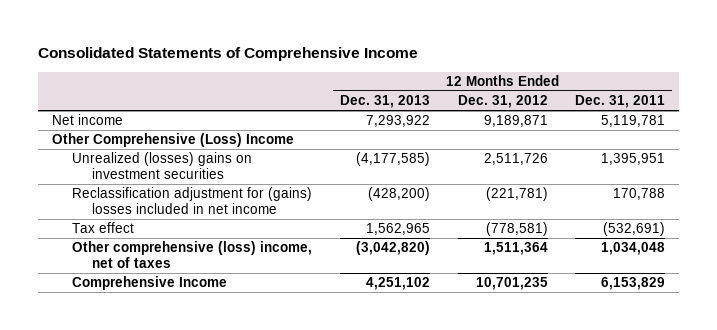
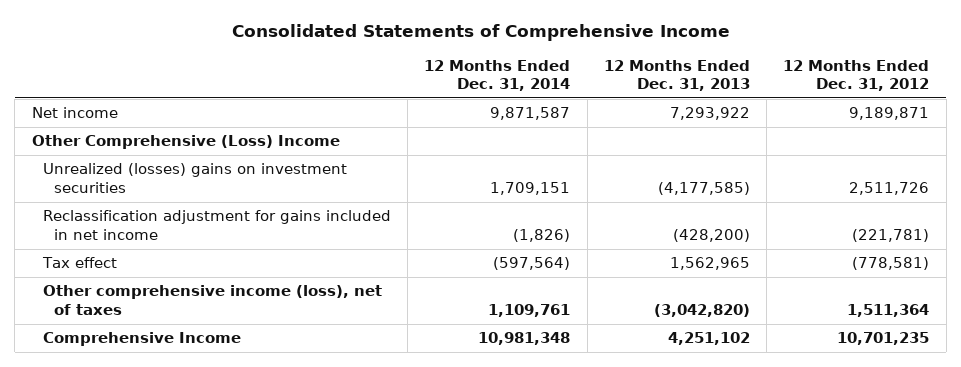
- | 12 Months Ended Dec. 31, 2013 | 12 Months Ended Dec. 31, 2012 | 12 Months Ended Dec. 31, 2011
+ | 12 Months Ended Dec. 31, 2014 | 12 Months Ended Dec. 31, 2013 | 12 Months Ended Dec. 31, 2012
- Reclassification adjustment for (gains) losses included in net income | (428,200) | (221,781) | 170,788
+ Reclassification adjustment for gains included in net income | (1,826) | (428,200) | (221,781)
- Other comprehensive (loss) income, net of taxes | (3,042,820) | 1,511,364 | 1,034,048
+ Other comprehensive income (loss), net of taxes | 1,109,761 | (3,042,820) | 1,511,364

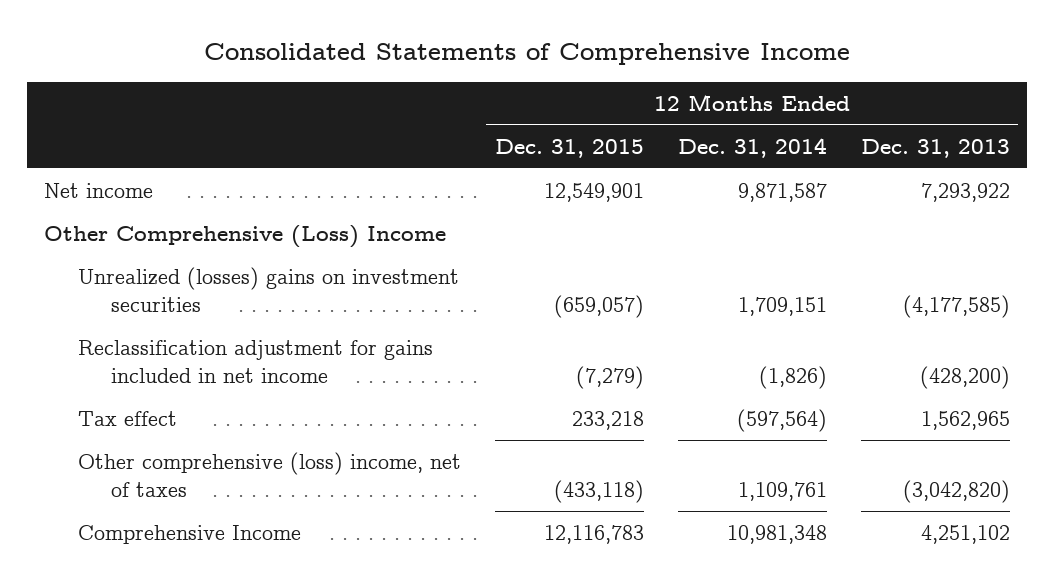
- | 12 Months Ended Dec. 31, 2014 | 12 Months Ended Dec. 31, 2013 | 12 Months Ended Dec. 31, 2012
+ | 12 Months Ended Dec. 31, 2015 | 12 Months Ended Dec. 31, 2014 | 12 Months Ended Dec. 31, 2013
- Other comprehensive income (loss), net of taxes | 1,109,761 | (3,042,820) | 1,511,364
+ Other comprehensive (loss) income, net of taxes | (433,118) | 1,109,761 | (3,042,820)

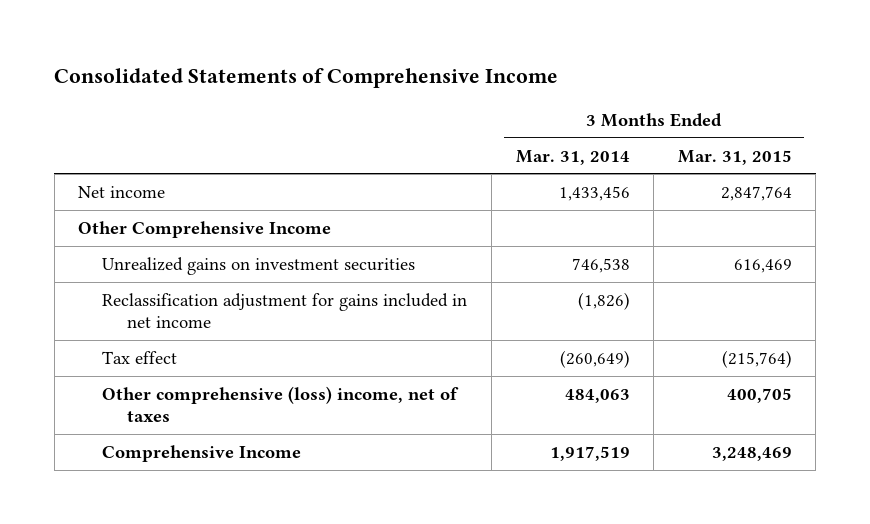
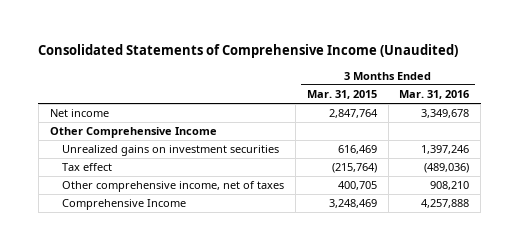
- Consolidated Statements of Comprehensive Income
+ Consolidated Statements of Comprehensive Income (Unaudited)
- | 3 Months Ended Mar. 31, 2014 | 3 Months Ended Mar. 31, 2015
+ | 3 Months Ended Mar. 31, 2015 | 3 Months Ended Mar. 31, 2016
- Reclassification adjustment for gains included in net income | (1,826) |
- Other comprehensive (loss) income, net of taxes | 484,063 | 400,705
+ Other comprehensive income, net of taxes | 400,705 | 908,210

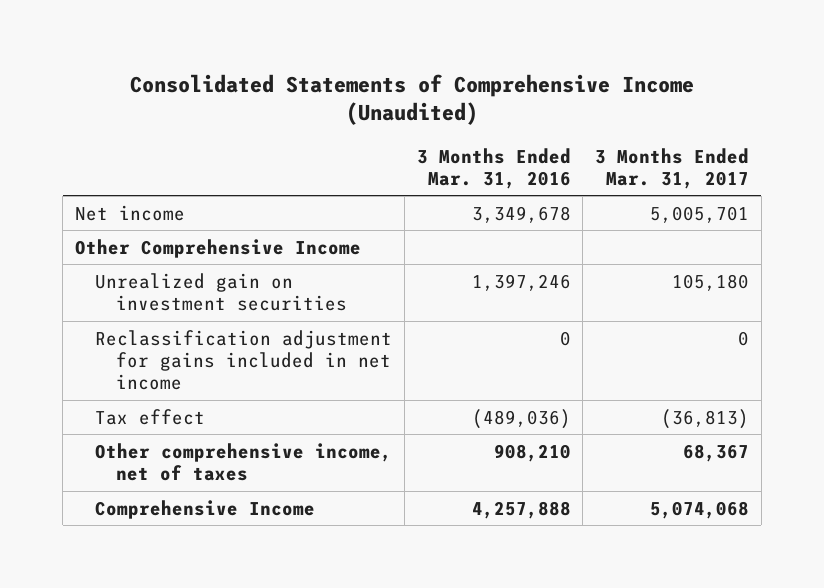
- | 3 Months Ended Mar. 31, 2015 | 3 Months Ended Mar. 31, 2016
+ | 3 Months Ended Mar. 31, 2016 | 3 Months Ended Mar. 31, 2017
- Unrealized gains on investment securities | 616,469 | 1,397,246
+ Unrealized gain on investment securities | 1,397,246 | 105,180
+ Reclassification adjustment for gains included in net income | 0 | 0

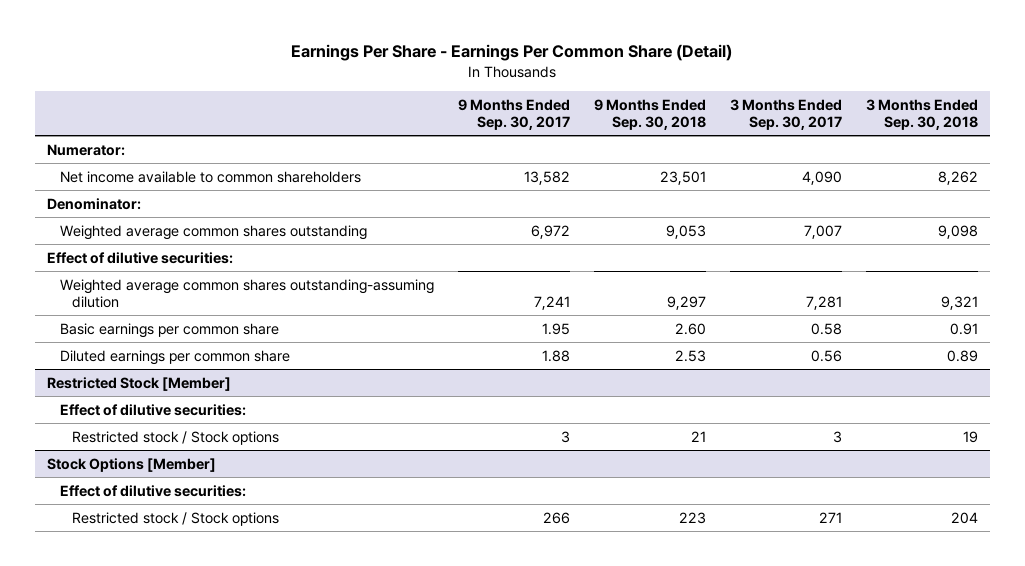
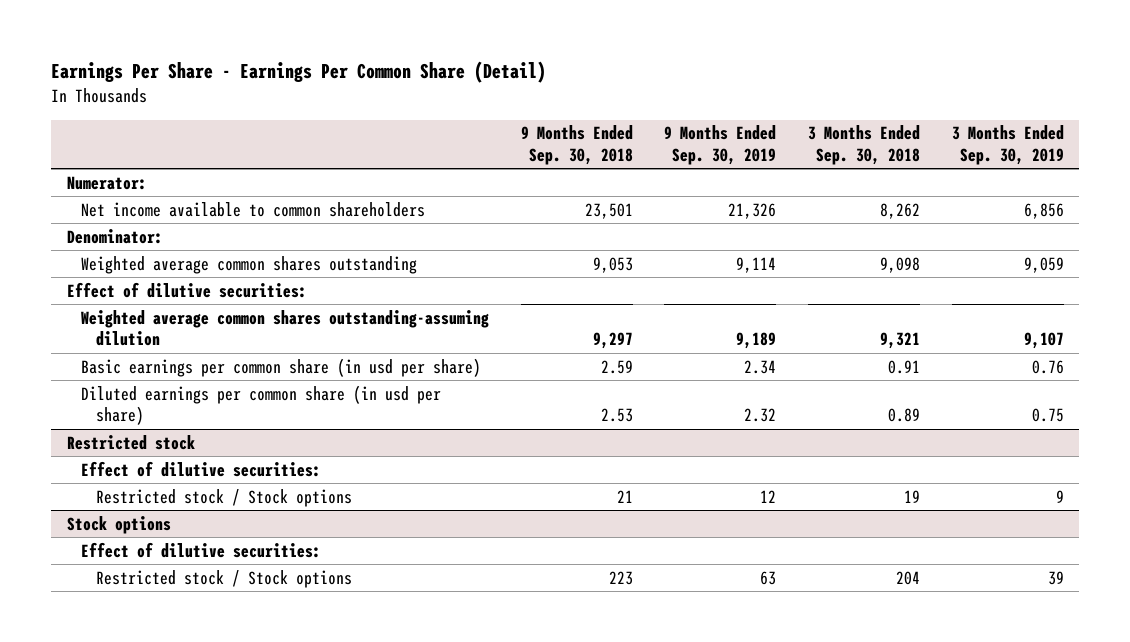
- | 9 Months Ended Sep. 30, 2017 | 9 Months Ended Sep. 30, 2018 | 3 Months Ended Sep. 30, 2017 | 3 Months Ended Sep. 30, 2018
+ | 9 Months Ended Sep. 30, 2018 | 9 Months Ended Sep. 30, 2019 | 3 Months Ended Sep. 30, 2018 | 3 Months Ended Sep. 30, 2019
- Basic earnings per common share | 1.95 | 2.60 | 0.58 | 0.91
- Diluted earnings per common share | 1.88 | 2.53 | 0.56 | 0.89
- Restricted Stock [Member]
+ Basic earnings per common share (in usd per share) | 2.59 | 2.34 | 0.91 | 0.76
+ Diluted earnings per common share (in usd per share) | 2.53 | 2.32 | 0.89 | 0.75
+ Restricted stock
- Stock Options [Member]
+ Stock options

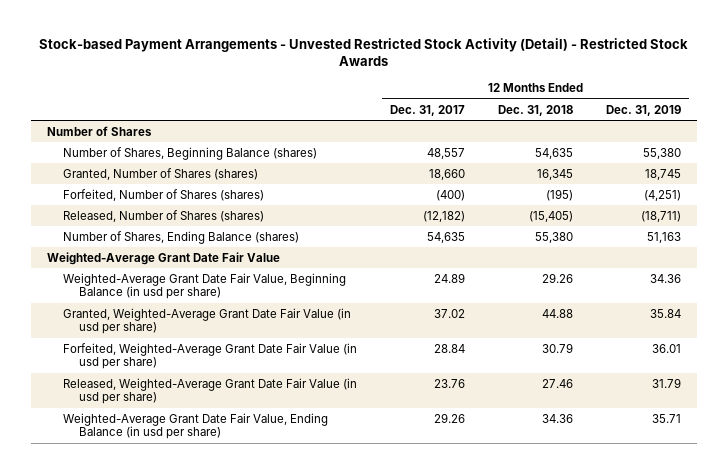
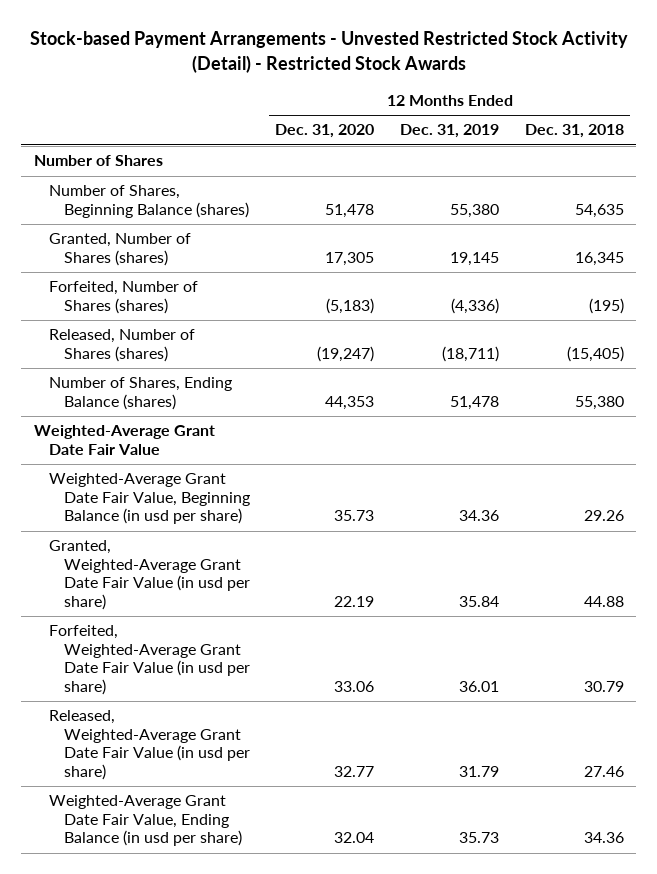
- | 12 Months Ended Dec. 31, 2017 | 12 Months Ended Dec. 31, 2018 | 12 Months Ended Dec. 31, 2019
+ | 12 Months Ended Dec. 31, 2020 | 12 Months Ended Dec. 31, 2019 | 12 Months Ended Dec. 31, 2018
- Granted, Number of Shares (shares) | 18,660 | 16,345 | 18,745
- Forfeited, Number of Shares (shares) | (400) | (195) | (4,251)
+ Granted, Number of Shares (shares) | 17,305 | 19,145 | 16,345
+ Forfeited, Number of Shares (shares) | (5,183) | (4,336) | (195)
- Number of Shares, Ending Balance (shares) | 54,635 | 55,380 | 51,163
+ Number of Shares, Ending Balance (shares) | 44,353 | 51,478 | 55,380
- Weighted-Average Grant Date Fair Value, Ending Balance (in usd per share) | 29.26 | 34.36 | 35.71
+ Weighted-Average Grant Date Fair Value, Ending Balance (in usd per share) | 32.04 | 35.73 | 34.36

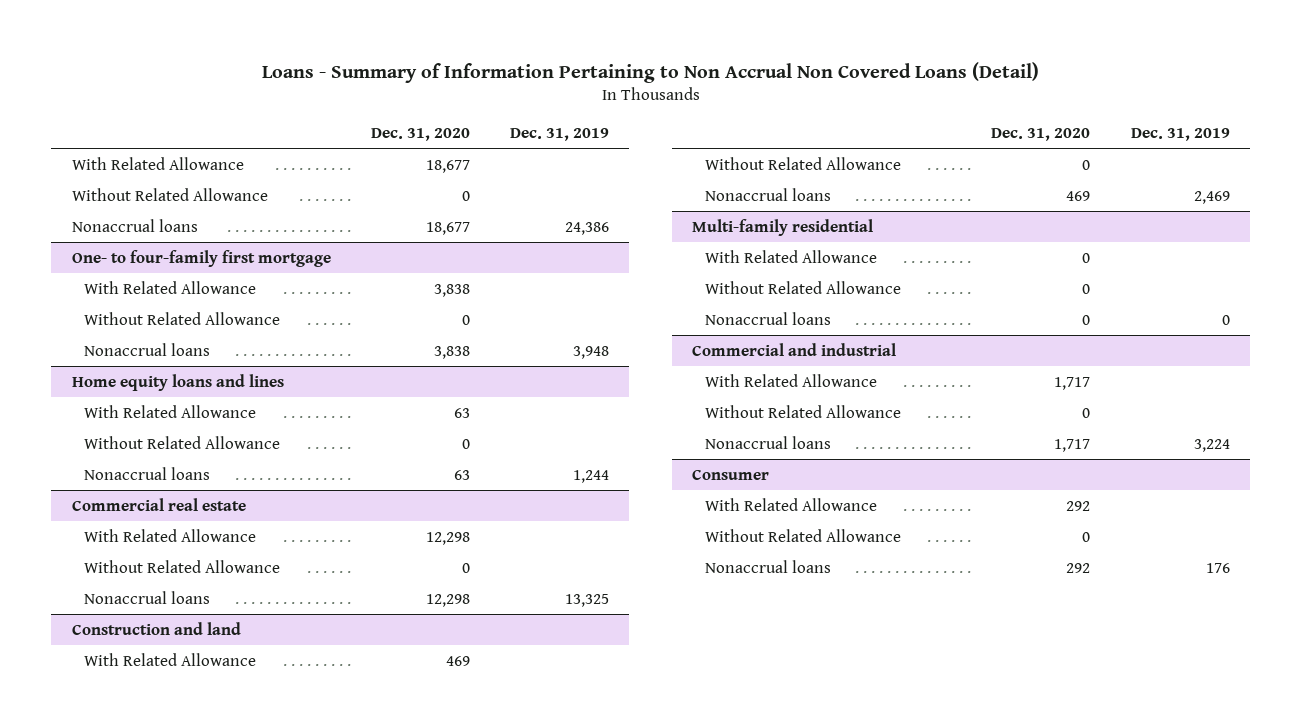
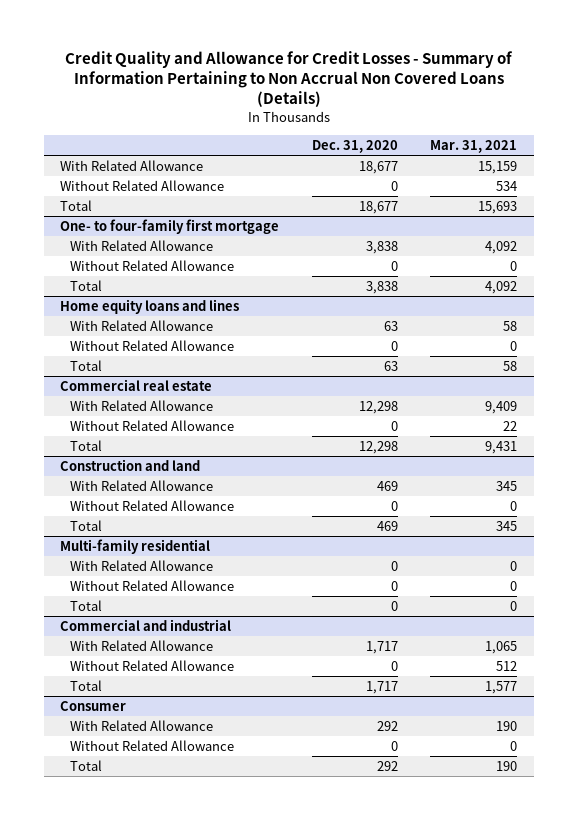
- Loans - Summary of Information Pertaining to Non Accrual Non Covered Loans (Detail)
+ Credit Quality and Allowance for Credit Losses - Summary of Information Pertaining to Non Accrual Non Covered Loans (Details)
- | Dec. 31, 2020 | Dec. 31, 2019
+ | Dec. 31, 2020 | Mar. 31, 2021
- Nonaccrual loans | 18,677 | 24,386
+ Total | 18,677 | 15,693
@ One- to four-family first mortgage
- Nonaccrual loans | 3,838 | 3,948
+ Total | 3,838 | 4,092
@ Home equity loans and lines
- Nonaccrual loans | 63 | 1,244
+ Total | 63 | 58
@ Commercial real estate
- Nonaccrual loans | 12,298 | 13,325
+ Total | 12,298 | 9,431
@ Construction and land
- Nonaccrual loans | 469 | 2,469
+ Total | 469 | 345
@ Multi-family residential
- Nonaccrual loans | 0 | 0
+ Total | 0 | 0
@ Commercial and industrial
- Nonaccrual loans | 1,717 | 3,224
+ Total | 1,717 | 1,577
@ Consumer
- Nonaccrual loans | 292 | 176
+ Total | 292 | 190

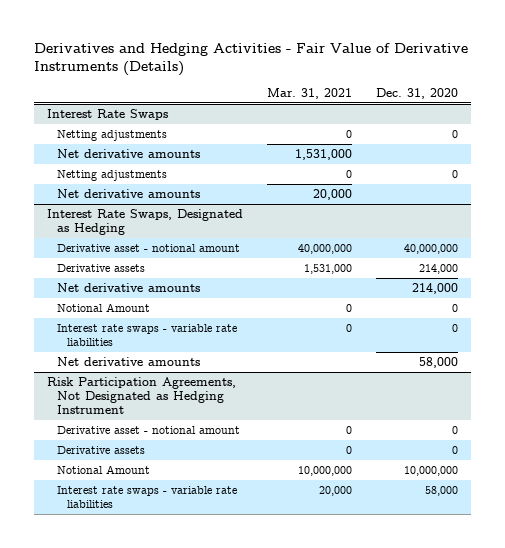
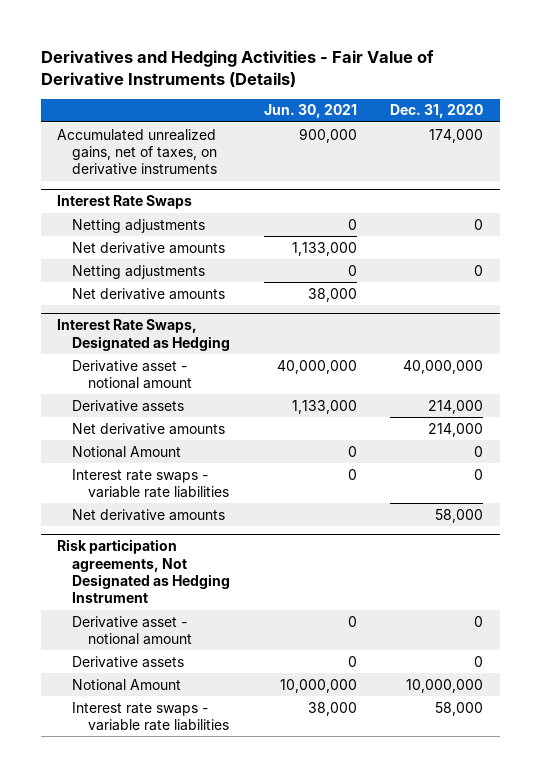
- | Mar. 31, 2021 | Dec. 31, 2020
+ | Jun. 30, 2021 | Dec. 31, 2020
+ Accumulated unrealized gains, net of taxes, on derivative instruments | 900,000 | 174,000
- Risk Participation Agreements, Not Designated as Hedging Instrument
+ Risk participation agreements, Not Designated as Hedging Instrument

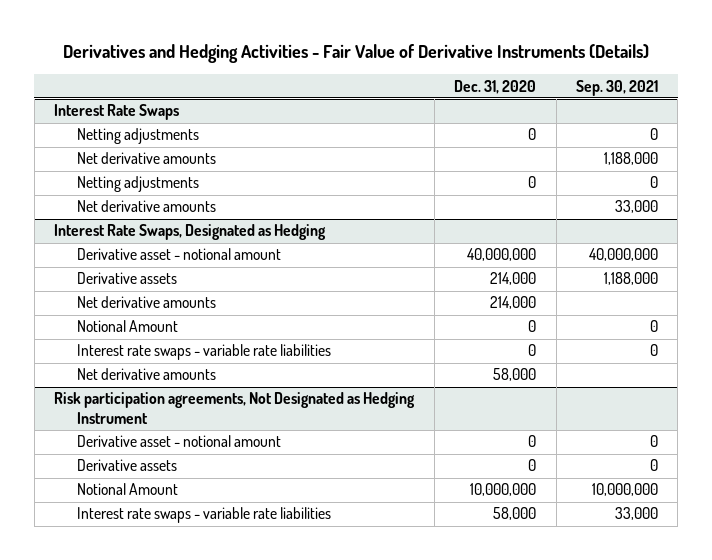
- | Jun. 30, 2021 | Dec. 31, 2020
+ | Dec. 31, 2020 | Sep. 30, 2021
- Accumulated unrealized gains, net of taxes, on derivative instruments | 900,000 | 174,000

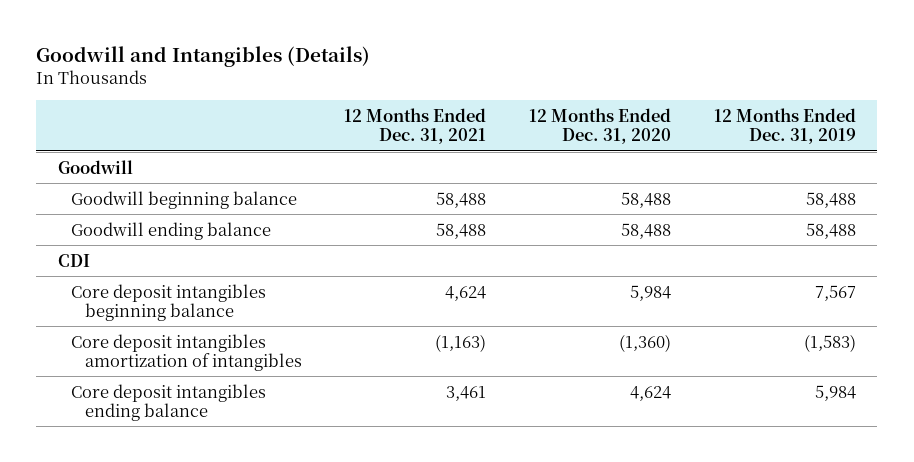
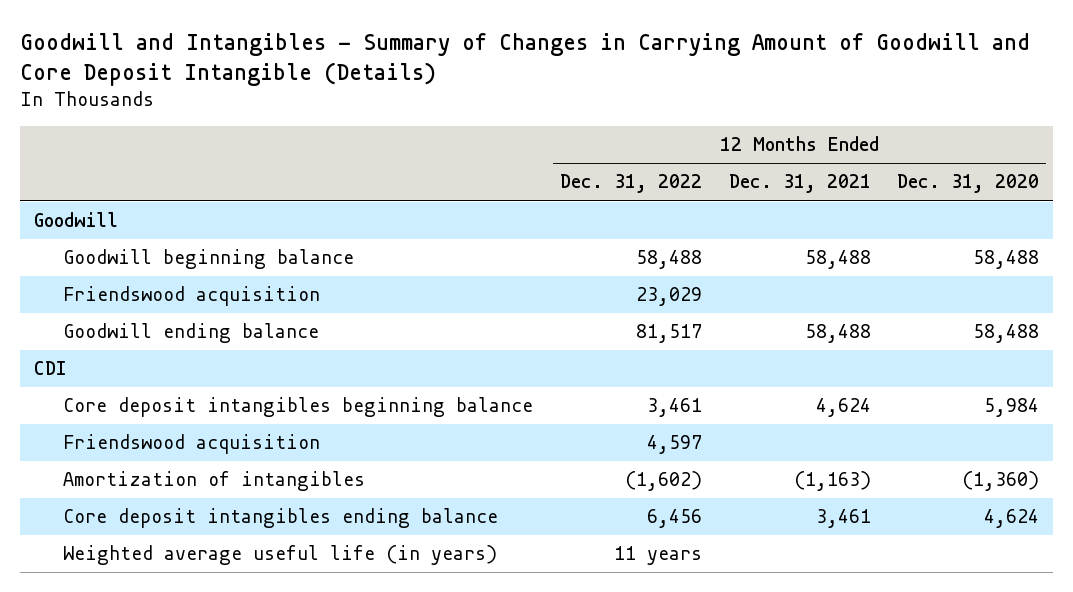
- Goodwill and Intangibles (Details)
+ Goodwill and Intangibles - Summary of Changes in Carrying Amount of Goodwill and Core Deposit Intangible (Details)
- | 12 Months Ended Dec. 31, 2021 | 12 Months Ended Dec. 31, 2020 | 12 Months Ended Dec. 31, 2019
+ | 12 Months Ended Dec. 31, 2022 | 12 Months Ended Dec. 31, 2021 | 12 Months Ended Dec. 31, 2020
+ Friendswood acquisition | 23,029 | |
- Core deposit intangibles amortization of intangibles | (1,163) | (1,360) | (1,583)
+ Friendswood acquisition | 4,597 | |
+ Amortization of intangibles | (1,602) | (1,163) | (1,360)
+ Weighted average useful life (in years) | 11 years | |

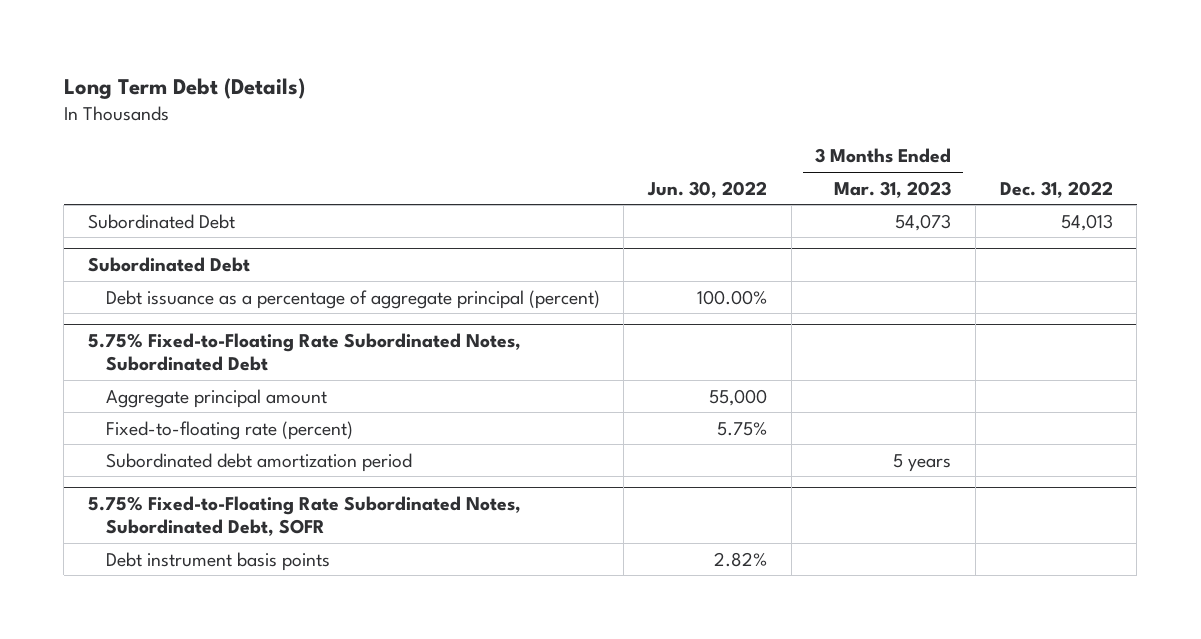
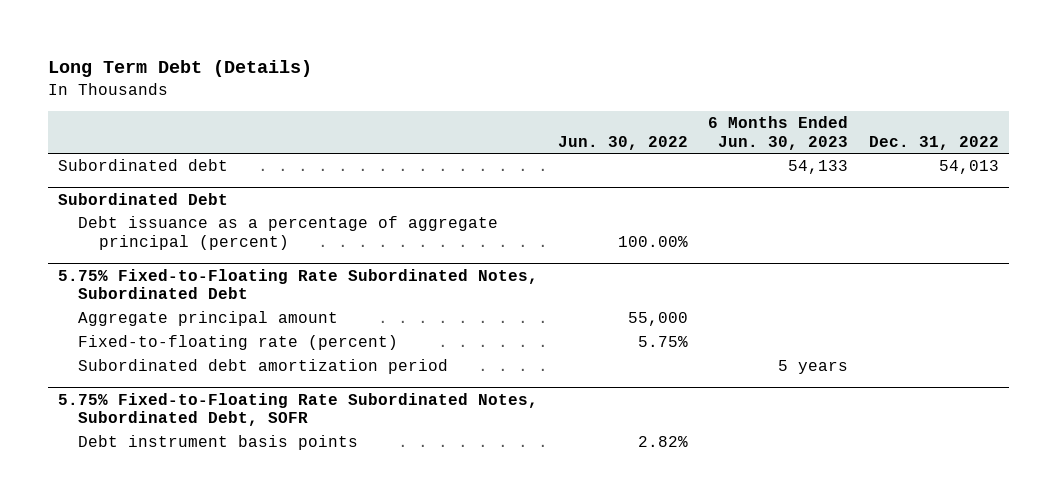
- | Jun. 30, 2022 | 3 Months Ended Mar. 31, 2023 | Dec. 31, 2022
+ | Jun. 30, 2022 | 6 Months Ended Jun. 30, 2023 | Dec. 31, 2022
- Subordinated Debt | | 54,073 | 54,013
+ Subordinated debt | | 54,133 | 54,013

